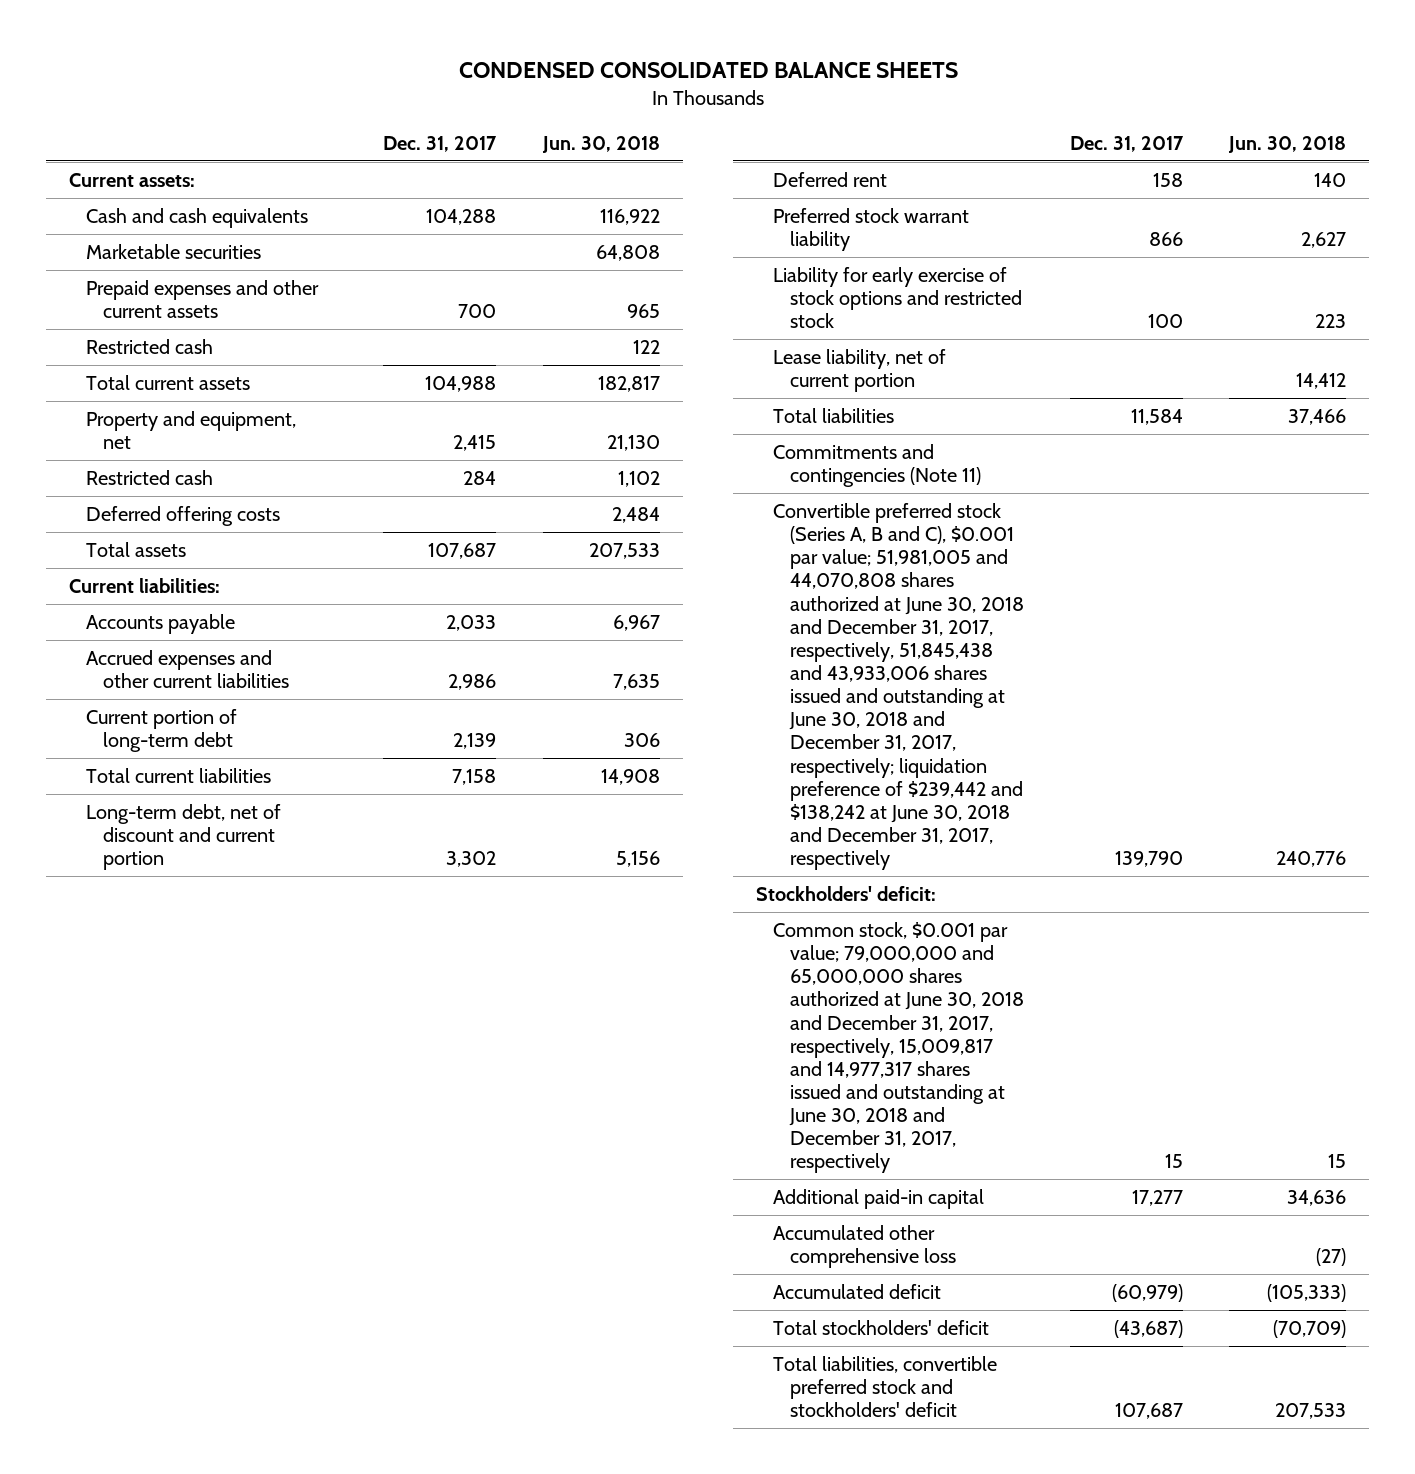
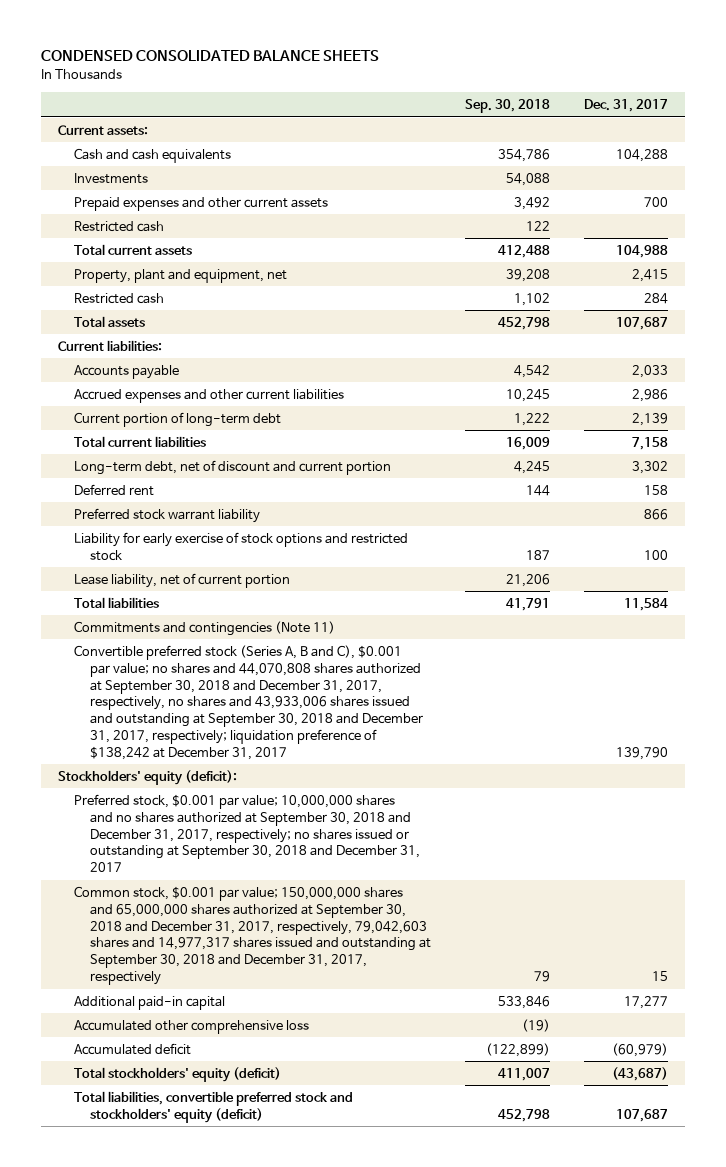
- | Dec. 31, 2017 | Jun. 30, 2018
+ | Sep. 30, 2018 | Dec. 31, 2017
- Marketable securities | | 64,808
+ Investments | 54,088 |
- Property and equipment, net | 2,415 | 21,130
+ Property, plant and equipment, net | 39,208 | 2,415
- Deferred offering costs | | 2,484
- Convertible preferred stock (Series A, B and C), $0.001 par value; 51,981,005 and 44,070,808 shares authorized at June 30, 2018 and December 31, 2017, respectively, 51,845,438 and 43,933,006 shares issued and outstanding at June 30, 2018 and December 31, 2017, respectively; liquidation preference of $239,442 and $138,242 at June 30, 2018 and December 31, 2017, respectively | 139,790 | 240,776
- Stockholders' deficit:
- Common stock, $0.001 par value; 79,000,000 and 65,000,000 shares authorized at June 30, 2018 and December 31, 2017, respectively, 15,009,817 and 14,977,317 shares issued and outstanding at June 30, 2018 and December 31, 2017, respectively | 15 | 15
+ Convertible preferred stock (Series A, B and C), $0.001 par value; no shares and 44,070,808 shares authorized at September 30, 2018 and December 31, 2017, respectively, no shares and 43,933,006 shares issued and outstanding at September 30, 2018 and December 31, 2017, respectively; liquidation preference of $138,242 at December 31, 2017 | | 139,790
+ Stockholders' equity (deficit):
+ Preferred stock, $0.001 par value; 10,000,000 shares and no shares authorized at September 30, 2018 and December 31, 2017, respectively; no shares issued or outstanding at September 30, 2018 and December 31, 2017
+ Common stock, $0.001 par value; 150,000,000 shares and 65,000,000 shares authorized at September 30, 2018 and December 31, 2017, respectively, 79,042,603 shares and 14,977,317 shares issued and outstanding at September 30, 2018 and December 31, 2017, respectively | 79 | 15
- Total stockholders' deficit | (43,687) | (70,709)
- Total liabilities, convertible preferred stock and stockholders' deficit | 107,687 | 207,533
+ Total stockholders' equity (deficit) | 411,007 | (43,687)
+ Total liabilities, convertible preferred stock and stockholders' equity (deficit) | 452,798 | 107,687

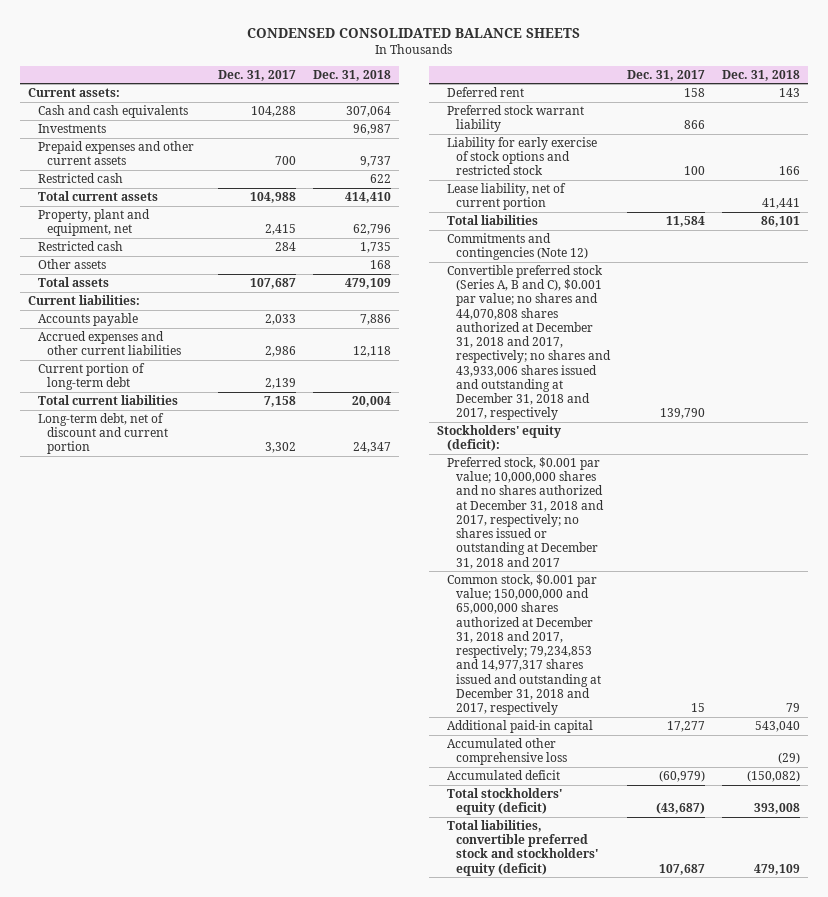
- | Sep. 30, 2018 | Dec. 31, 2017
+ | Dec. 31, 2017 | Dec. 31, 2018
+ Other assets | | 168
- Commitments and contingencies (Note 11)
- Convertible preferred stock (Series A, B and C), $0.001 par value; no shares and 44,070,808 shares authorized at September 30, 2018 and December 31, 2017, respectively, no shares and 43,933,006 shares issued and outstanding at September 30, 2018 and December 31, 2017, respectively; liquidation preference of $138,242 at December 31, 2017 | | 139,790
+ Commitments and contingencies (Note 12)
+ Convertible preferred stock (Series A, B and C), $0.001 par value; no shares and 44,070,808 shares authorized at December 31, 2018 and 2017, respectively; no shares and 43,933,006 shares issued and outstanding at December 31, 2018 and 2017, respectively | 139,790 |
- Preferred stock, $0.001 par value; 10,000,000 shares and no shares authorized at September 30, 2018 and December 31, 2017, respectively; no shares issued or outstanding at September 30, 2018 and December 31, 2017
- Common stock, $0.001 par value; 150,000,000 shares and 65,000,000 shares authorized at September 30, 2018 and December 31, 2017, respectively, 79,042,603 shares and 14,977,317 shares issued and outstanding at September 30, 2018 and December 31, 2017, respectively | 79 | 15
+ Preferred stock, $0.001 par value; 10,000,000 shares and no shares authorized at December 31, 2018 and 2017, respectively; no shares issued or outstanding at December 31, 2018 and 2017
+ Common stock, $0.001 par value; 150,000,000 and 65,000,000 shares authorized at December 31, 2018 and 2017, respectively; 79,234,853 and 14,977,317 shares issued and outstanding at December 31, 2018 and 2017, respectively | 15 | 79

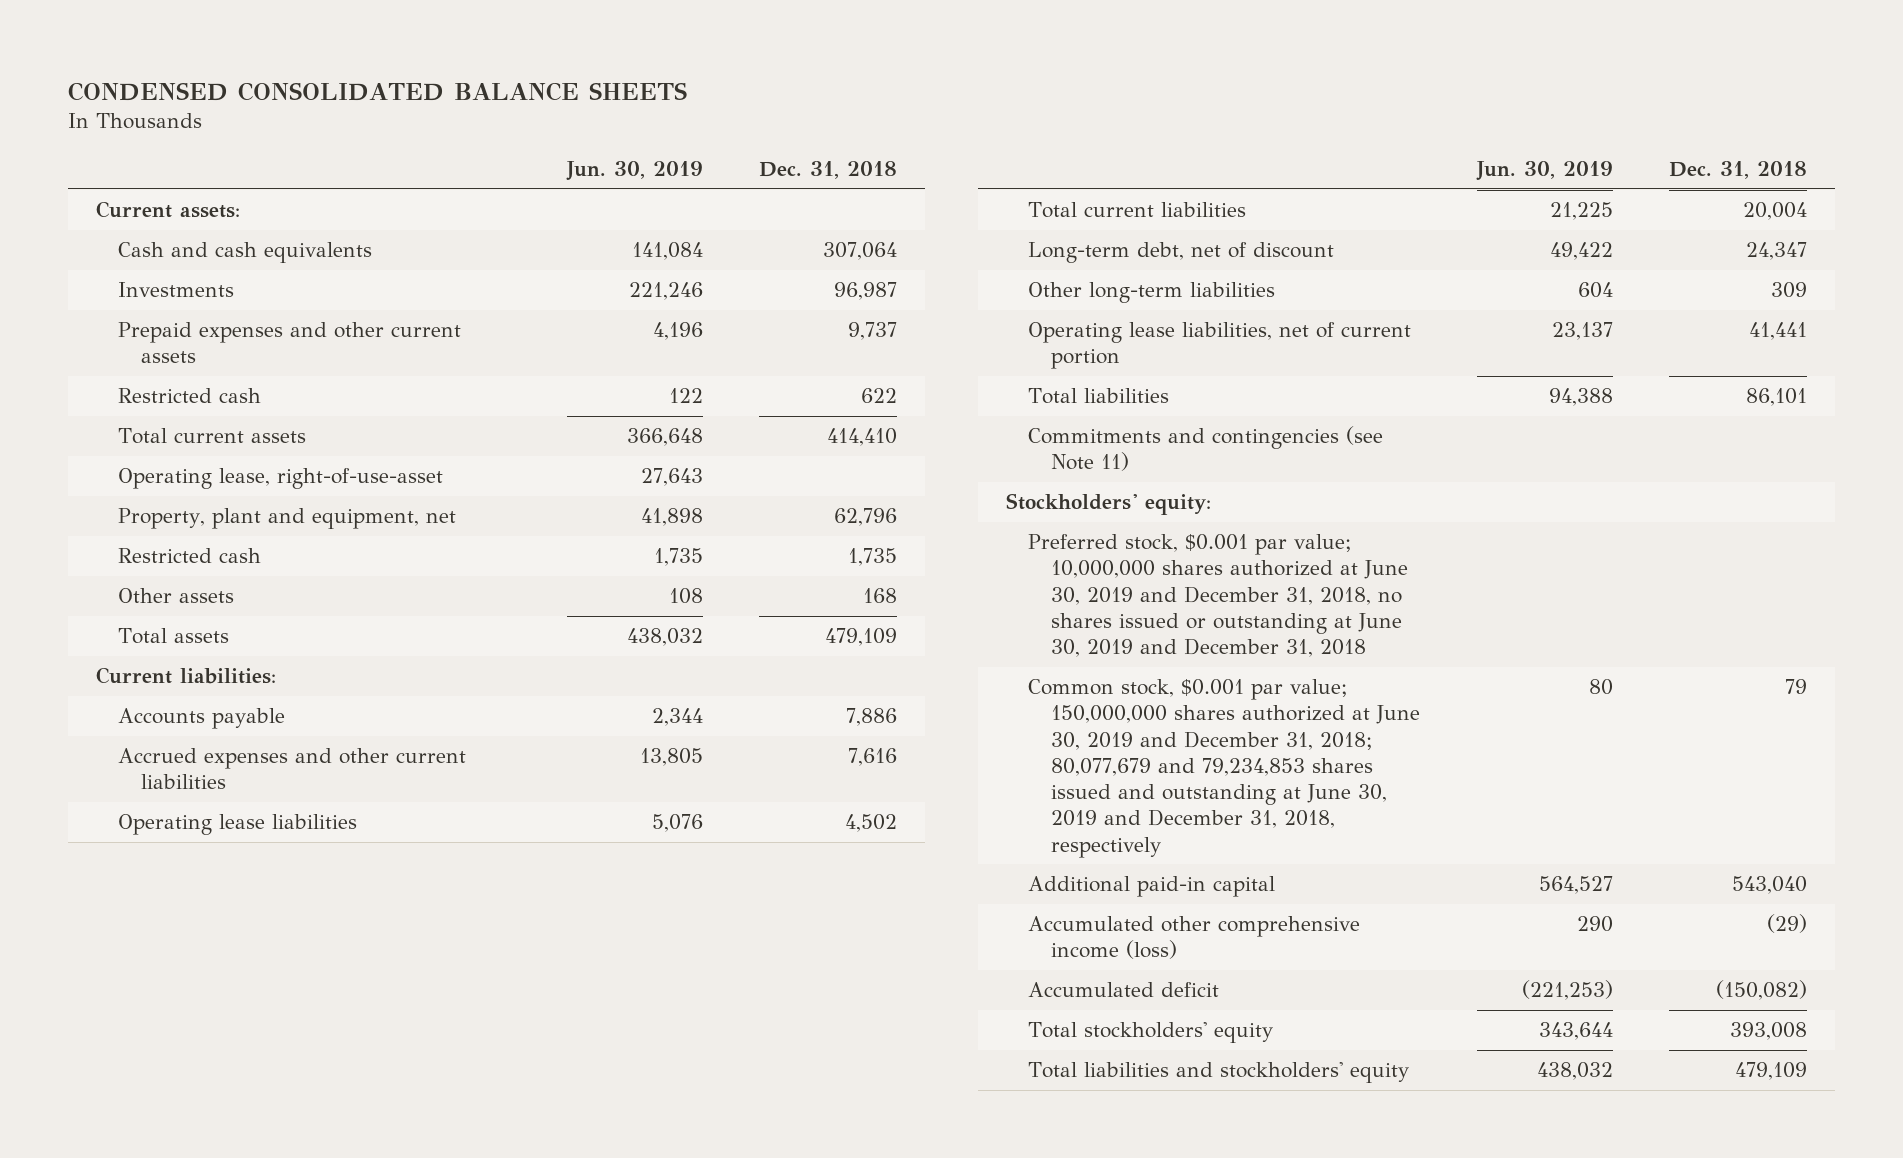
- | Dec. 31, 2017 | Dec. 31, 2018
+ | Jun. 30, 2019 | Dec. 31, 2018
+ Operating lease, right-of-use-asset | 27,643 |
- Accrued expenses and other current liabilities | 2,986 | 12,118
- Current portion of long-term debt | 2,139 |
+ Accrued expenses and other current liabilities | 13,805 | 7,616
+ Operating lease liabilities | 5,076 | 4,502
- Long-term debt, net of discount and current portion | 3,302 | 24,347
- Deferred rent | 158 | 143
- Preferred stock warrant liability | 866 |
- Liability for early exercise of stock options and restricted stock | 100 | 166
- Lease liability, net of current portion | | 41,441
+ Long-term debt, net of discount | 49,422 | 24,347
+ Other long-term liabilities | 604 | 309
+ Operating lease liabilities, net of current portion | 23,137 | 41,441
- Commitments and contingencies (Note 12)
- Convertible preferred stock (Series A, B and C), $0.001 par value; no shares and 44,070,808 shares authorized at December 31, 2018 and 2017, respectively; no shares and 43,933,006 shares issued and outstanding at December 31, 2018 and 2017, respectively | 139,790 |
- Stockholders' equity (deficit):
- Preferred stock, $0.001 par value; 10,000,000 shares and no shares authorized at December 31, 2018 and 2017, respectively; no shares issued or outstanding at December 31, 2018 and 2017
- Common stock, $0.001 par value; 150,000,000 and 65,000,000 shares authorized at December 31, 2018 and 2017, respectively; 79,234,853 and 14,977,317 shares issued and outstanding at December 31, 2018 and 2017, respectively | 15 | 79
+ Commitments and contingencies (see Note 11)
+ Stockholders' equity:
+ Preferred stock, $0.001 par value; 10,000,000 shares authorized at June 30, 2019 and December 31, 2018, no shares issued or outstanding at June 30, 2019 and December 31, 2018
+ Common stock, $0.001 par value; 150,000,000 shares authorized at June 30, 2019 and December 31, 2018; 80,077,679 and 79,234,853 shares issued and outstanding at June 30, 2019 and December 31, 2018, respectively | 80 | 79
- Accumulated other comprehensive loss | | (29)
+ Accumulated other comprehensive income (loss) | 290 | (29)
- Total stockholders' equity (deficit) | (43,687) | 393,008
- Total liabilities, convertible preferred stock and stockholders' equity (deficit) | 107,687 | 479,109
+ Total stockholders' equity | 343,644 | 393,008
+ Total liabilities and stockholders' equity | 438,032 | 479,109

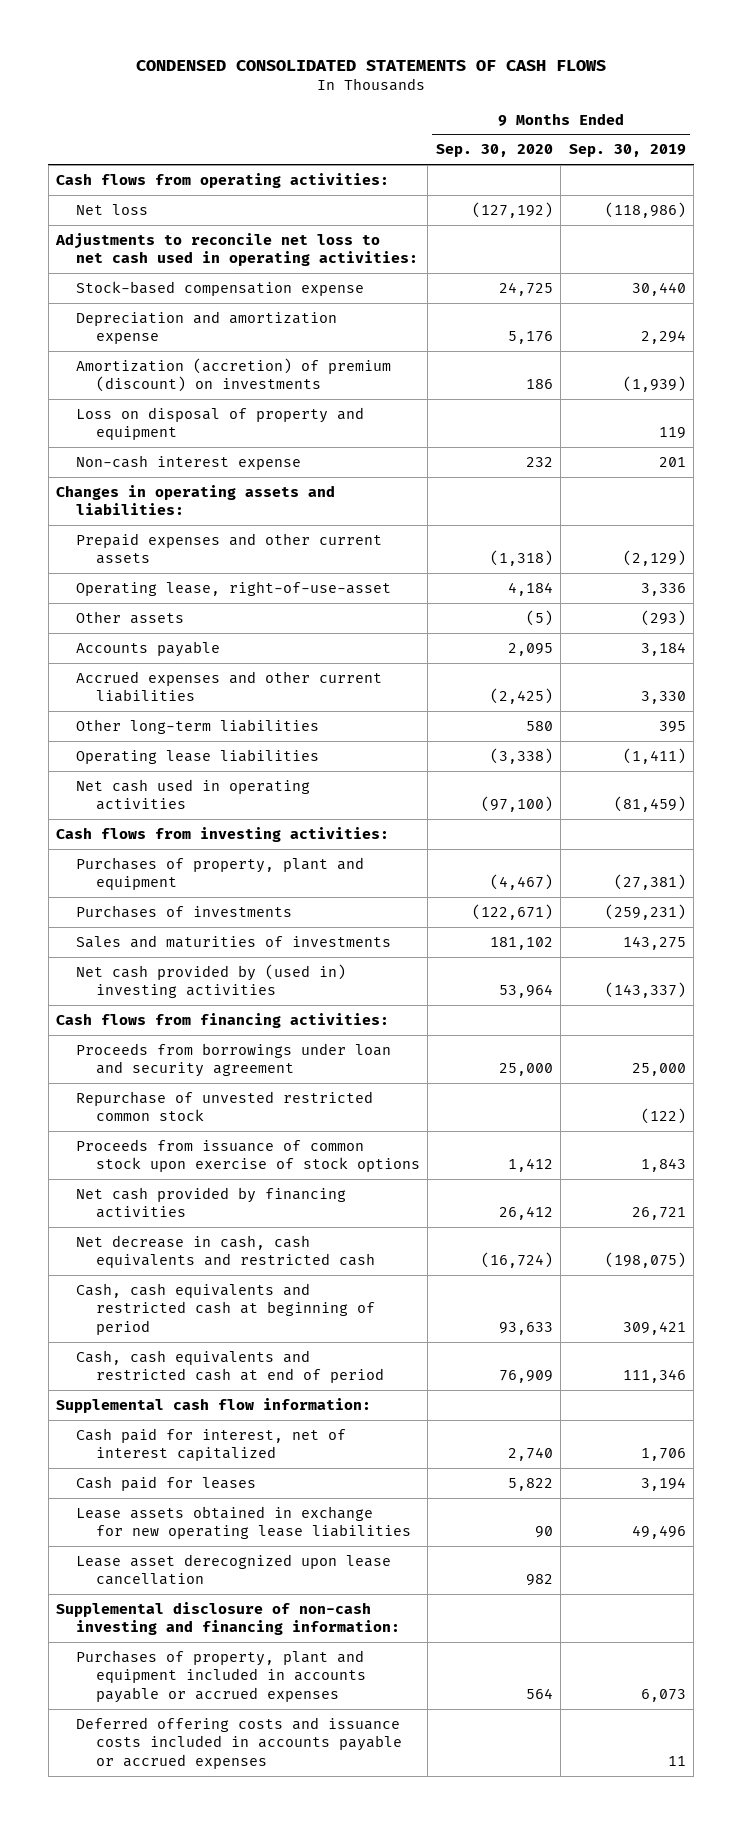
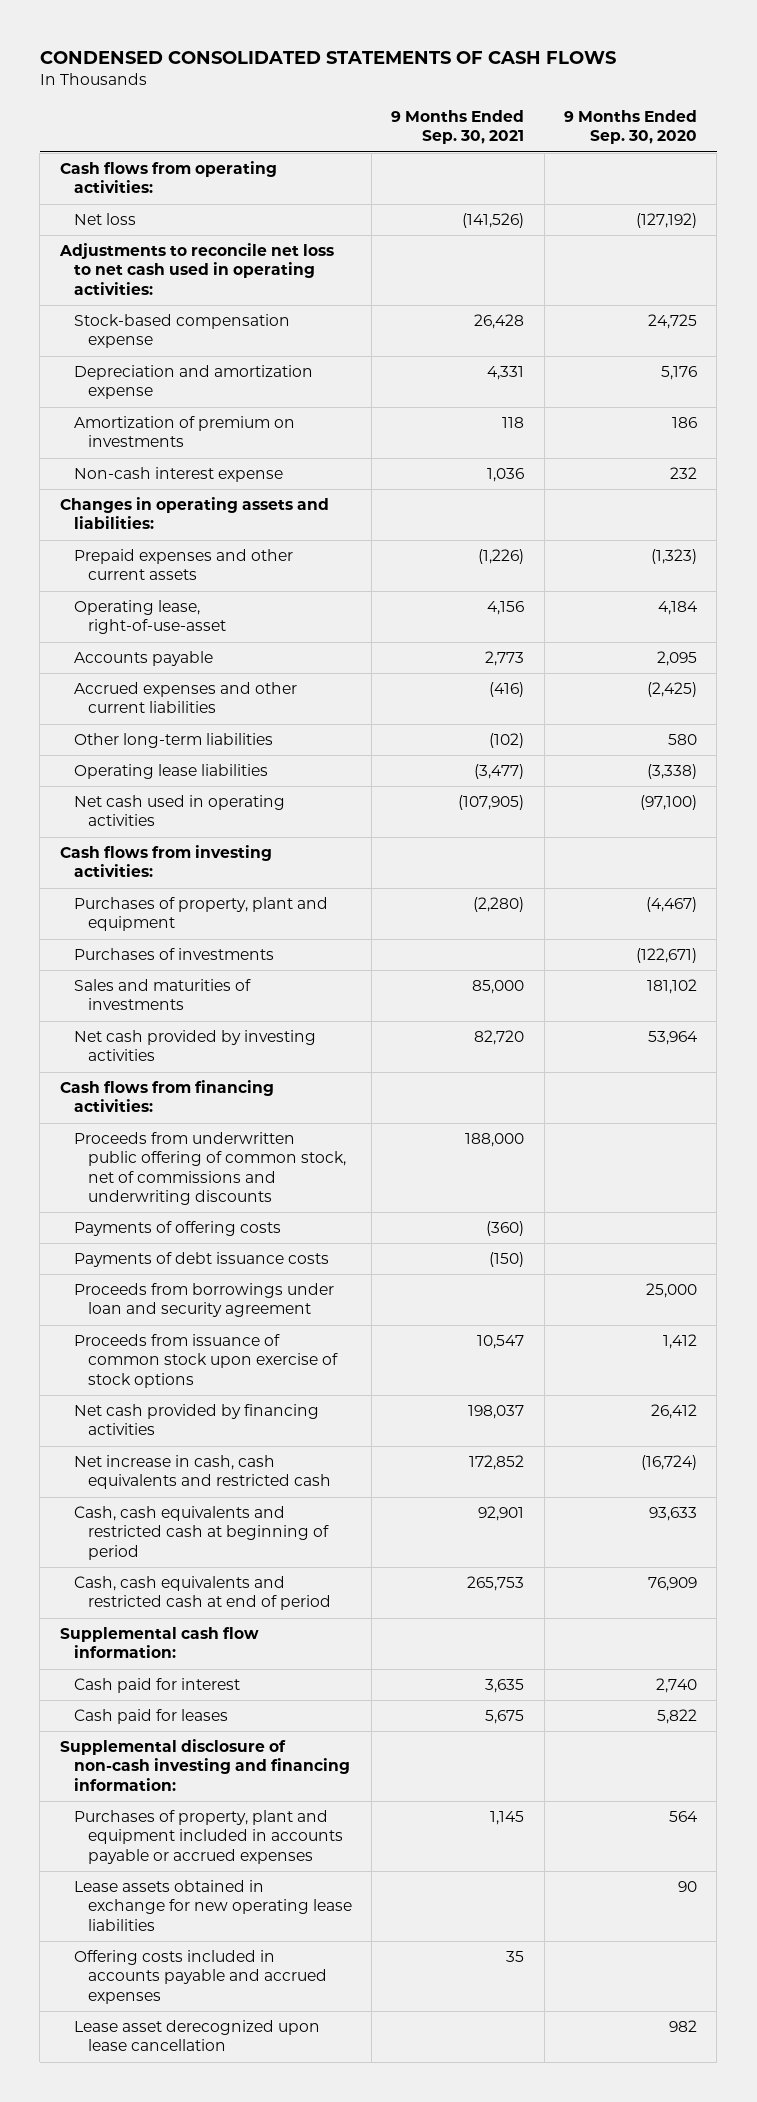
- | 9 Months Ended Sep. 30, 2020 | 9 Months Ended Sep. 30, 2019
+ | 9 Months Ended Sep. 30, 2021 | 9 Months Ended Sep. 30, 2020
- Amortization (accretion) of premium (discount) on investments | 186 | (1,939)
- Loss on disposal of property and equipment | | 119
+ Amortization of premium on investments | 118 | 186
- Prepaid expenses and other current assets | (1,318) | (2,129)
+ Prepaid expenses and other current assets | (1,226) | (1,323)
- Other assets | (5) | (293)
- Net cash provided by (used in) investing activities | 53,964 | (143,337)
+ Net cash provided by investing activities | 82,720 | 53,964
+ Proceeds from underwritten public offering of common stock, net of commissions and underwriting discounts | 188,000 |
+ Payments of offering costs | (360) |
+ Payments of debt issuance costs | (150) |
- Repurchase of unvested restricted common stock | | (122)
- Net decrease in cash, cash equivalents and restricted cash | (16,724) | (198,075)
+ Net increase in cash, cash equivalents and restricted cash | 172,852 | (16,724)
- Cash paid for interest, net of interest capitalized | 2,740 | 1,706
+ Cash paid for interest | 3,635 | 2,740
- Deferred offering costs and issuance costs included in accounts payable or accrued expenses | | 11
moved down: Lease assets obtained in exchange for new operating lease liabilities | | 90
+ Offering costs included in accounts payable and accrued expenses | 35 |
moved down: Lease asset derecognized upon lease cancellation | | 982

